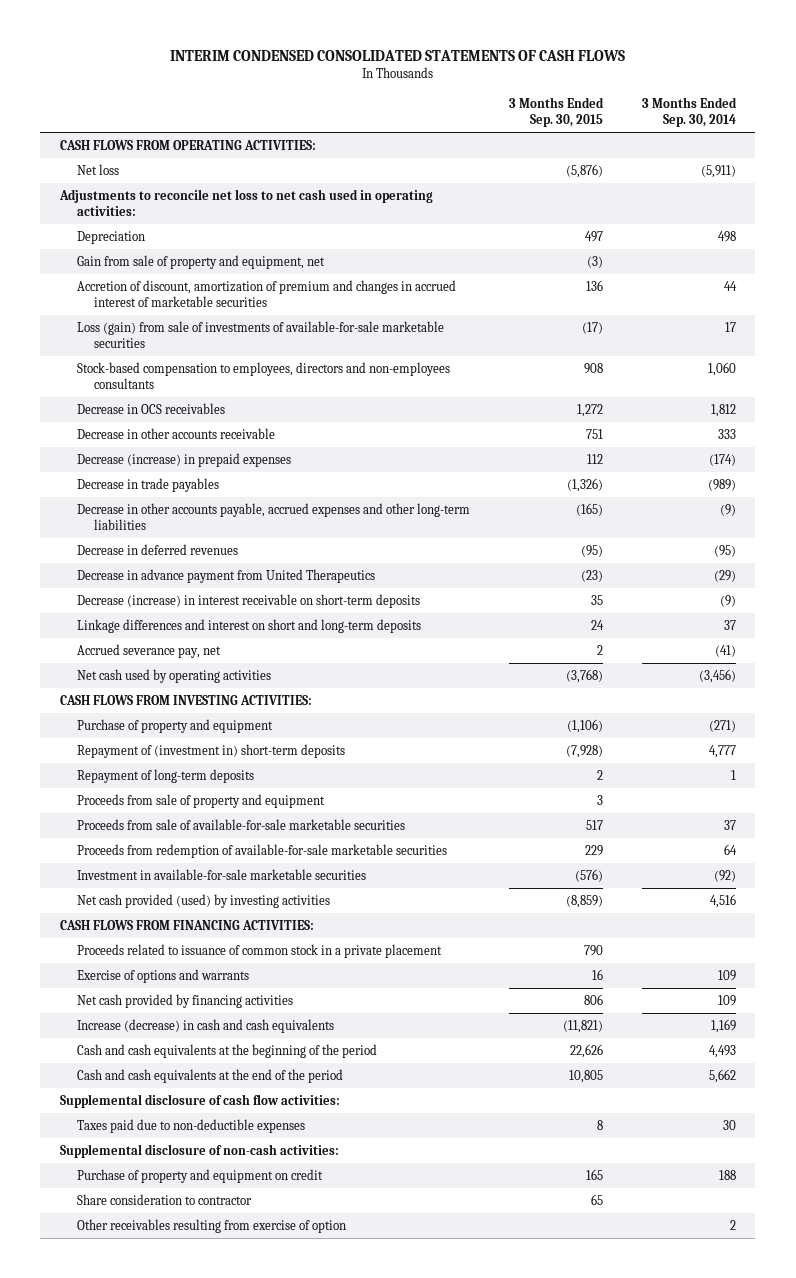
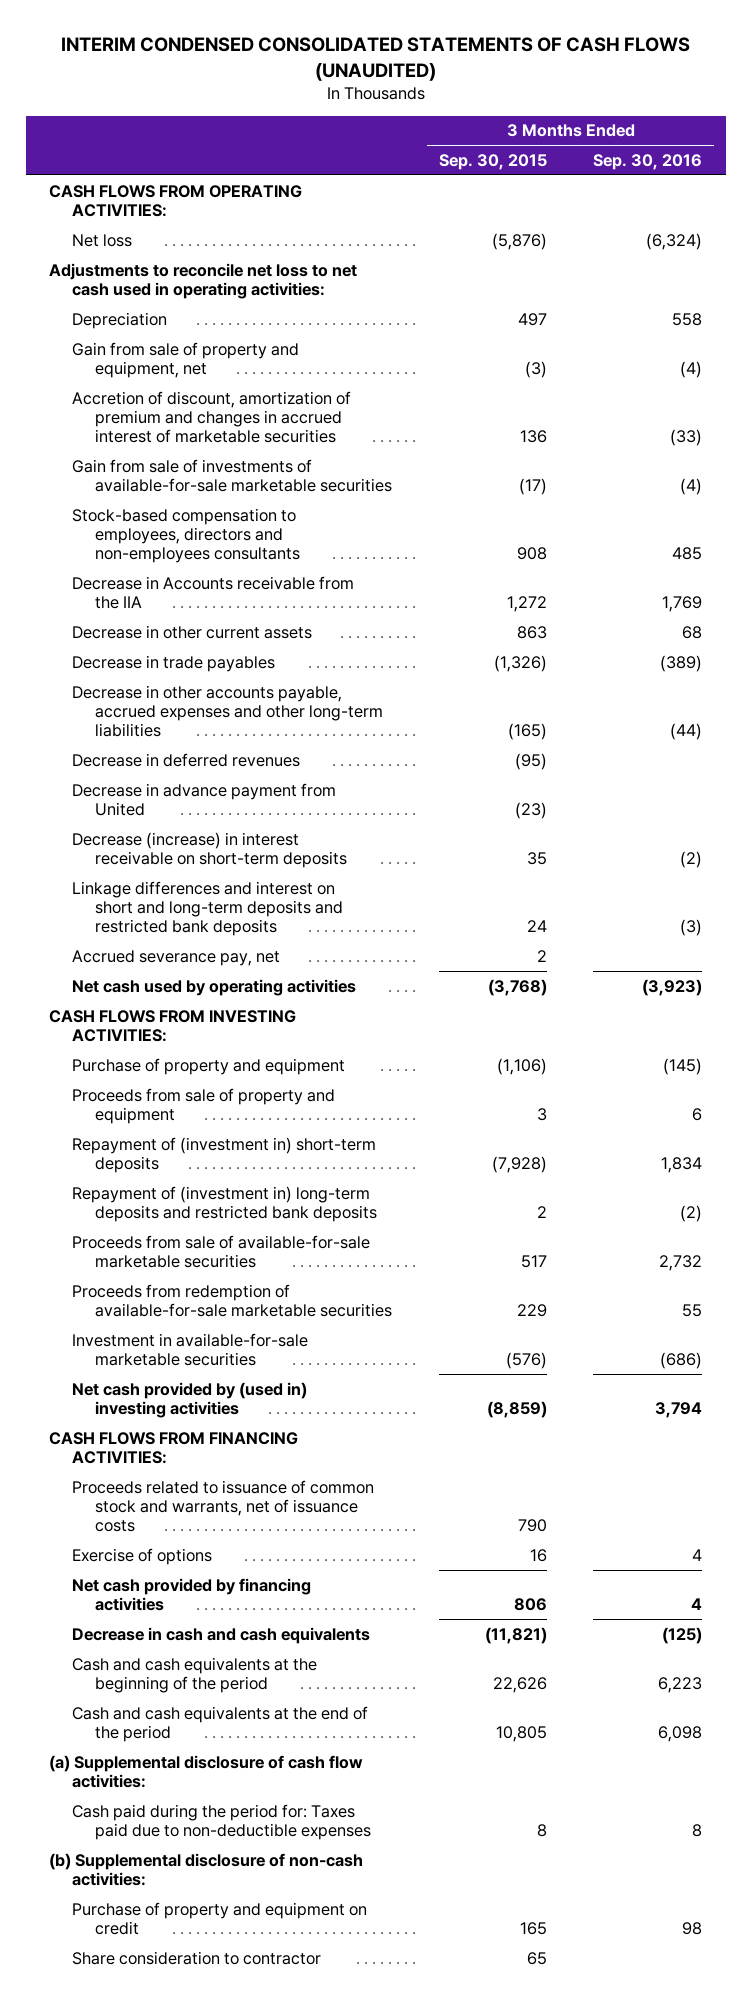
- INTERIM CONDENSED CONSOLIDATED STATEMENTS OF CASH FLOWS
+ INTERIM CONDENSED CONSOLIDATED STATEMENTS OF CASH FLOWS (UNAUDITED)
- | 3 Months Ended Sep. 30, 2015 | 3 Months Ended Sep. 30, 2014
+ | 3 Months Ended Sep. 30, 2015 | 3 Months Ended Sep. 30, 2016
- Loss (gain) from sale of investments of available-for-sale marketable securities | (17) | 17
+ Gain from sale of investments of available-for-sale marketable securities | (17) | (4)
- Decrease in OCS receivables | 1,272 | 1,812
- Decrease in other accounts receivable | 751 | 333
- Decrease (increase) in prepaid expenses | 112 | (174)
+ Decrease in Accounts receivable from the IIA | 1,272 | 1,769
+ Decrease in other current assets | 863 | 68
- Decrease in advance payment from United Therapeutics | (23) | (29)
+ Decrease in advance payment from United | (23) |
- Linkage differences and interest on short and long-term deposits | 24 | 37
+ Linkage differences and interest on short and long-term deposits and restricted bank deposits | 24 | (3)
- Repayment of long-term deposits | 2 | 1
moved down: Repayment of (investment in) short-term deposits | (7,928) | 1,834
+ Repayment of (investment in) long-term deposits and restricted bank deposits | 2 | (2)
- Net cash provided (used) by investing activities | (8,859) | 4,516
+ Net cash provided by (used in) investing activities | (8,859) | 3,794
- Proceeds related to issuance of common stock in a private placement | 790 |
- Exercise of options and warrants | 16 | 109
+ Proceeds related to issuance of common stock and warrants, net of issuance costs | 790 |
+ Exercise of options | 16 | 4
- Increase (decrease) in cash and cash equivalents | (11,821) | 1,169
+ Decrease in cash and cash equivalents | (11,821) | (125)
- Supplemental disclosure of cash flow activities:
- Taxes paid due to non-deductible expenses | 8 | 30
- Supplemental disclosure of non-cash activities:
+ (a) Supplemental disclosure of cash flow activities:
+ Cash paid during the period for: Taxes paid due to non-deductible expenses | 8 | 8
+ (b) Supplemental disclosure of non-cash activities:
- Other receivables resulting from exercise of option | | 2

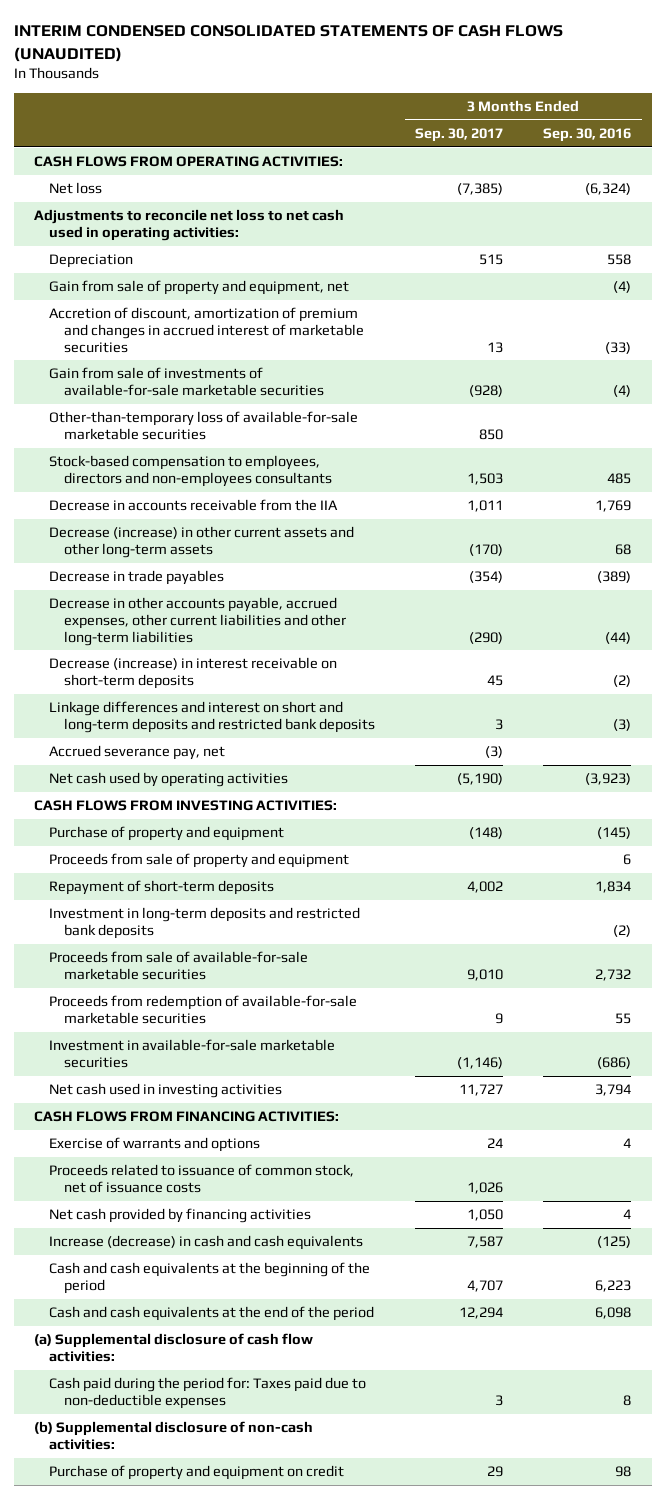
- | 3 Months Ended Sep. 30, 2015 | 3 Months Ended Sep. 30, 2016
+ | 3 Months Ended Sep. 30, 2017 | 3 Months Ended Sep. 30, 2016
+ Other-than-temporary loss of available-for-sale marketable securities | 850 |
- Decrease in Accounts receivable from the IIA | 1,272 | 1,769
- Decrease in other current assets | 863 | 68
+ Decrease in accounts receivable from the IIA | 1,011 | 1,769
+ Decrease (increase) in other current assets and other long-term assets | (170) | 68
- Decrease in other accounts payable, accrued expenses and other long-term liabilities | (165) | (44)
- Decrease in deferred revenues | (95) |
- Decrease in advance payment from United | (23) |
+ Decrease in other accounts payable, accrued expenses, other current liabilities and other long-term liabilities | (290) | (44)
- Repayment of (investment in) short-term deposits | (7,928) | 1,834
- Repayment of (investment in) long-term deposits and restricted bank deposits | 2 | (2)
+ Repayment of short-term deposits | 4,002 | 1,834
+ Investment in long-term deposits and restricted bank deposits | | (2)
- Net cash provided by (used in) investing activities | (8,859) | 3,794
+ Net cash used in investing activities | 11,727 | 3,794
- Proceeds related to issuance of common stock and warrants, net of issuance costs | 790 |
- Exercise of options | 16 | 4
+ Exercise of warrants and options | 24 | 4
+ Proceeds related to issuance of common stock, net of issuance costs | 1,026 |
- Decrease in cash and cash equivalents | (11,821) | (125)
+ Increase (decrease) in cash and cash equivalents | 7,587 | (125)
- Share consideration to contractor | 65 |

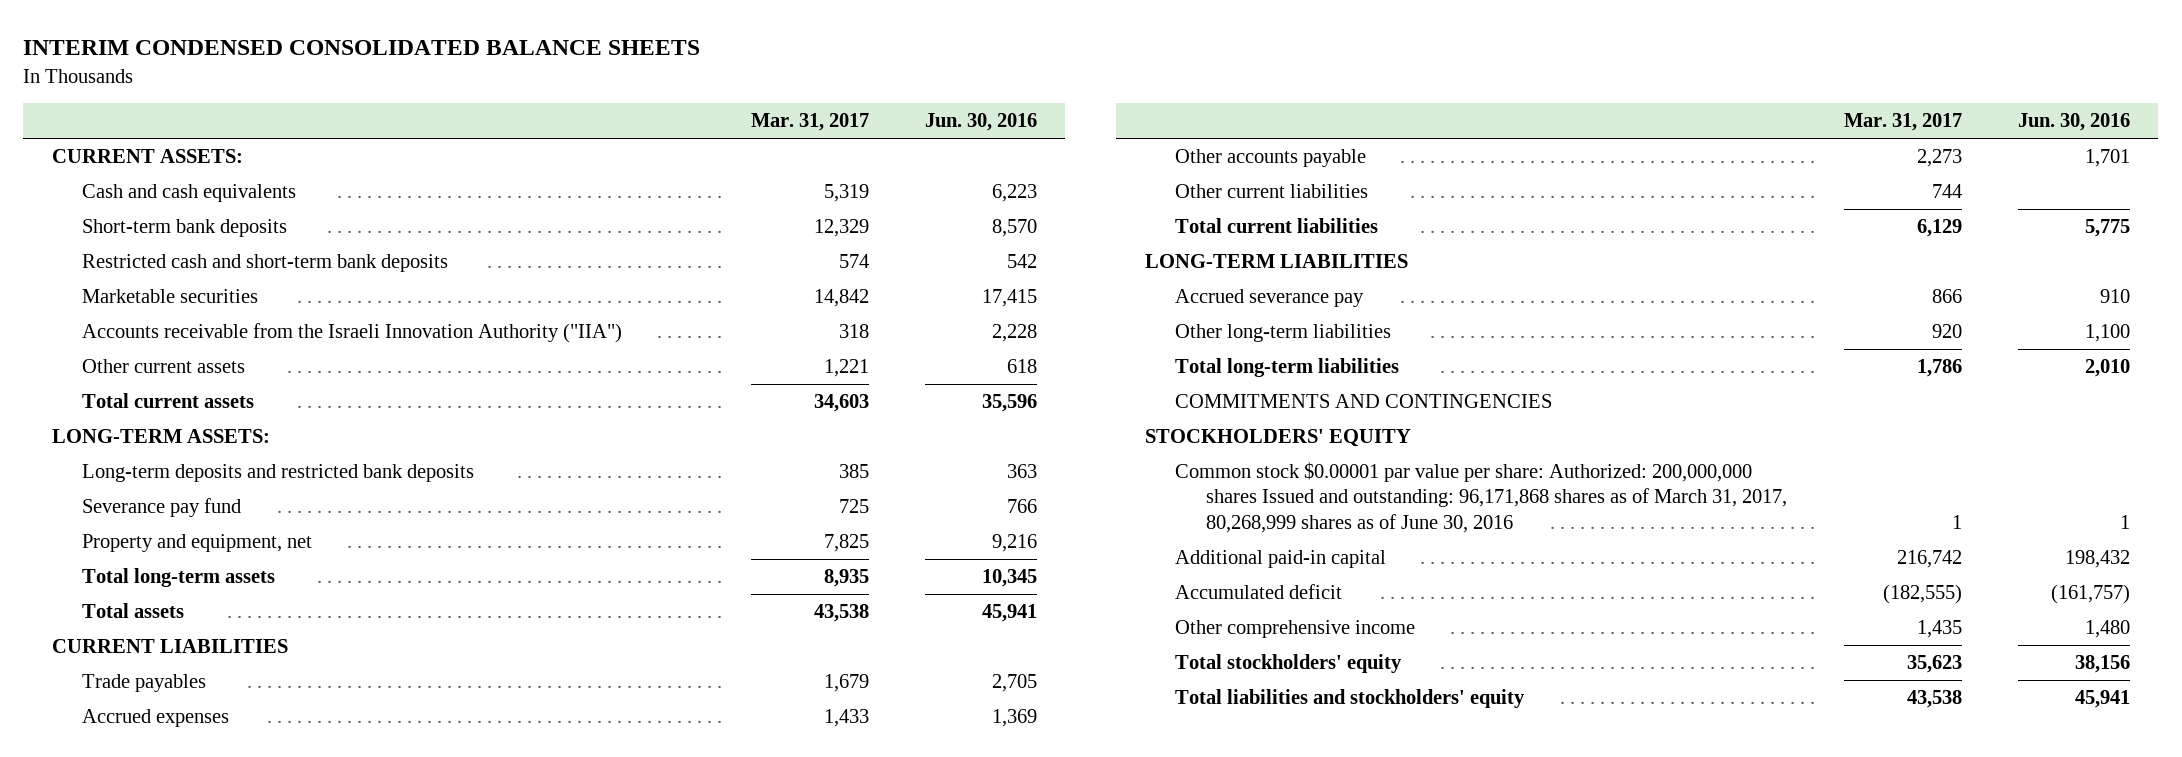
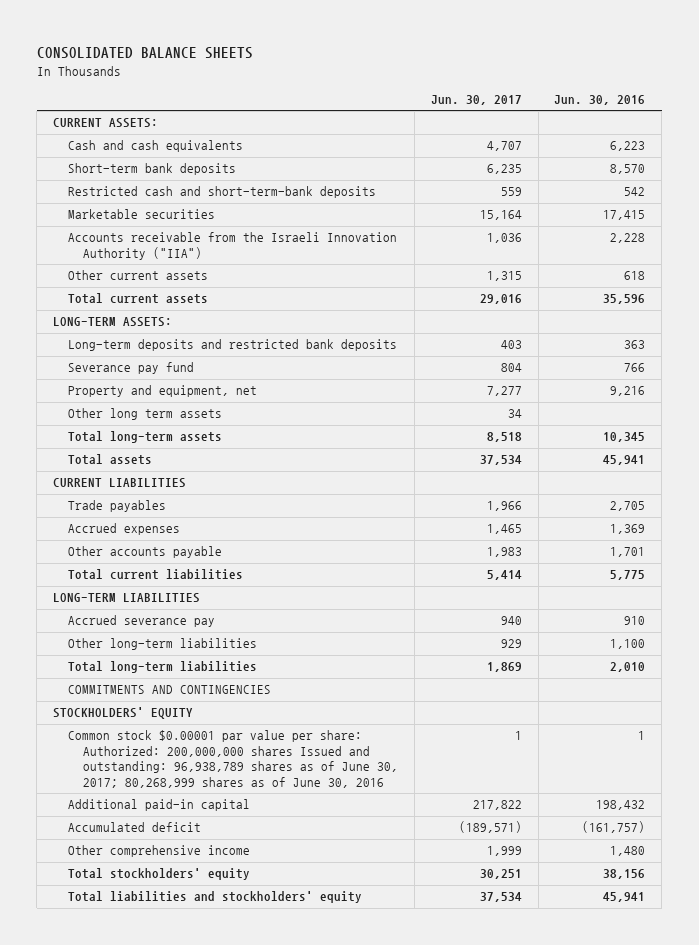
- INTERIM CONDENSED CONSOLIDATED BALANCE SHEETS
+ CONSOLIDATED BALANCE SHEETS
- | Mar. 31, 2017 | Jun. 30, 2016
+ | Jun. 30, 2017 | Jun. 30, 2016
- Restricted cash and short-term bank deposits | 574 | 542
+ Restricted cash and short-term-bank deposits | 559 | 542
+ Other long term assets | 34 |
- Other current liabilities | 744 |
- Common stock $0.00001 par value per share: Authorized: 200,000,000 shares Issued and outstanding: 96,171,868 shares as of March 31, 2017, 80,268,999 shares as of June 30, 2016 | 1 | 1
+ Common stock $0.00001 par value per share: Authorized: 200,000,000 shares Issued and outstanding: 96,938,789 shares as of June 30, 2017; 80,268,999 shares as of June 30, 2016 | 1 | 1

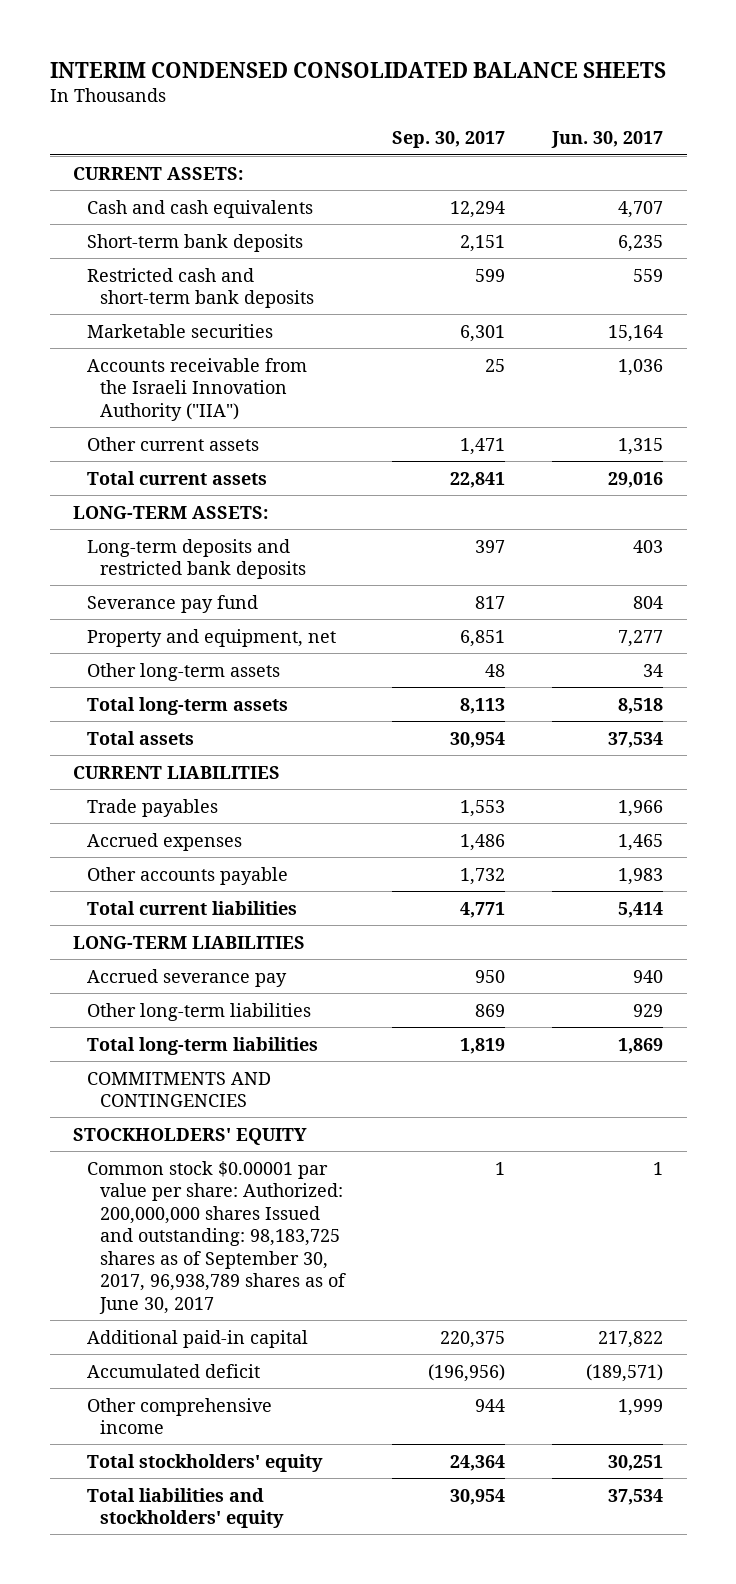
- CONSOLIDATED BALANCE SHEETS
+ INTERIM CONDENSED CONSOLIDATED BALANCE SHEETS
- | Jun. 30, 2017 | Jun. 30, 2016
+ | Sep. 30, 2017 | Jun. 30, 2017
- Restricted cash and short-term-bank deposits | 559 | 542
+ Restricted cash and short-term bank deposits | 599 | 559
- Other long term assets | 34 |
+ Other long-term assets | 48 | 34
- Common stock $0.00001 par value per share: Authorized: 200,000,000 shares Issued and outstanding: 96,938,789 shares as of June 30, 2017; 80,268,999 shares as of June 30, 2016 | 1 | 1
+ Common stock $0.00001 par value per share: Authorized: 200,000,000 shares Issued and outstanding: 98,183,725 shares as of September 30, 2017, 96,938,789 shares as of June 30, 2017 | 1 | 1

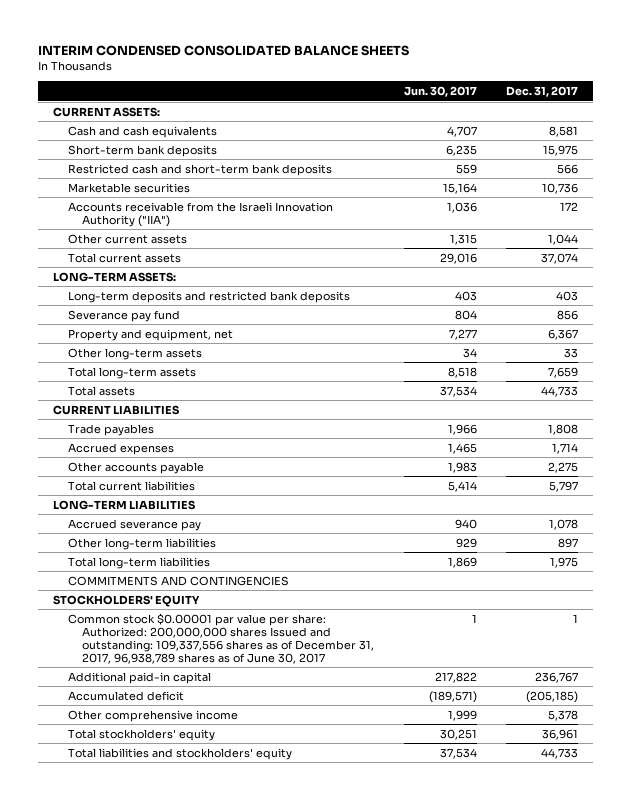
- | Sep. 30, 2017 | Jun. 30, 2017
+ | Jun. 30, 2017 | Dec. 31, 2017
- Common stock $0.00001 par value per share: Authorized: 200,000,000 shares Issued and outstanding: 98,183,725 shares as of September 30, 2017, 96,938,789 shares as of June 30, 2017 | 1 | 1
+ Common stock $0.00001 par value per share: Authorized: 200,000,000 shares Issued and outstanding: 109,337,556 shares as of December 31, 2017, 96,938,789 shares as of June 30, 2017 | 1 | 1

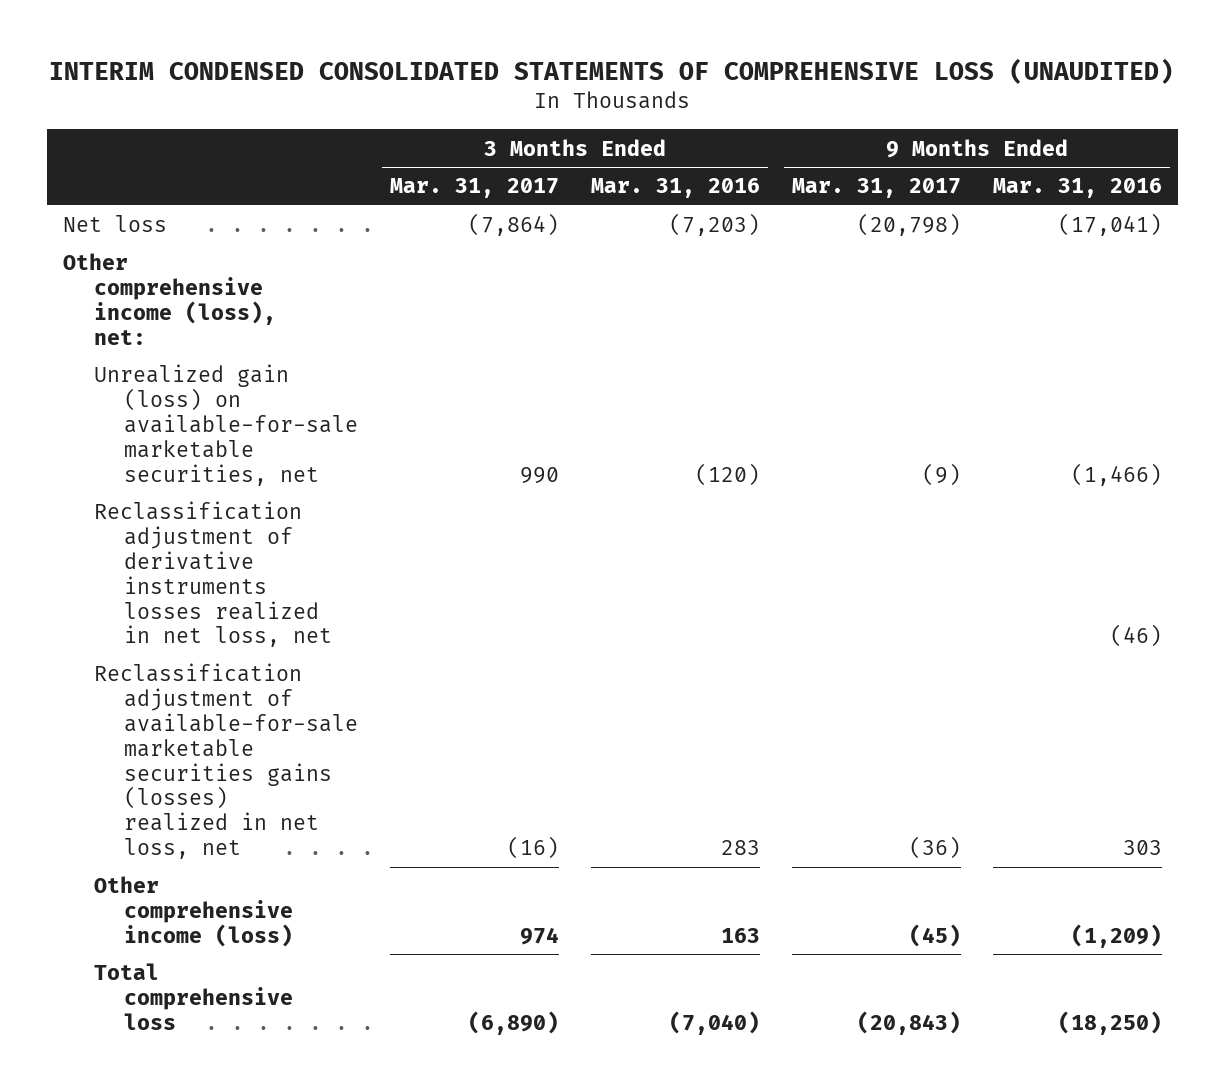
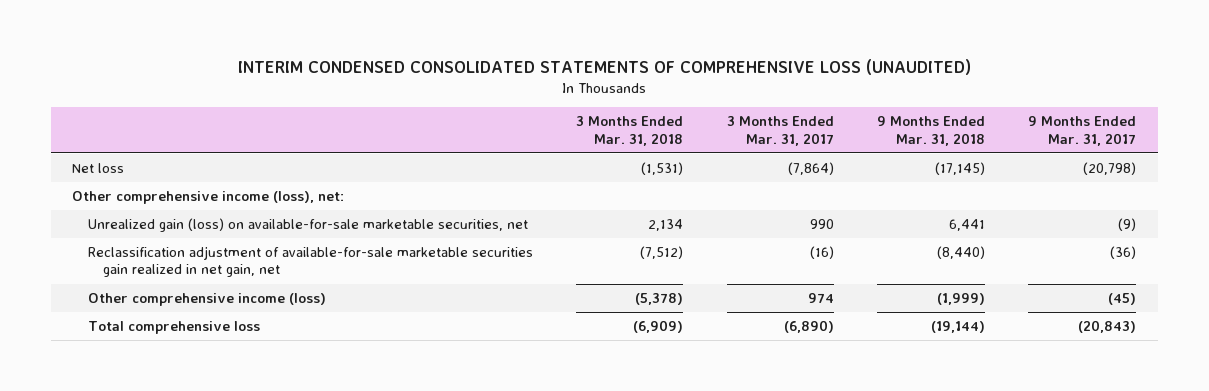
- | 3 Months Ended Mar. 31, 2017 | 3 Months Ended Mar. 31, 2016 | 9 Months Ended Mar. 31, 2017 | 9 Months Ended Mar. 31, 2016
+ | 3 Months Ended Mar. 31, 2018 | 3 Months Ended Mar. 31, 2017 | 9 Months Ended Mar. 31, 2018 | 9 Months Ended Mar. 31, 2017
- Reclassification adjustment of derivative instruments losses realized in net loss, net | | | | (46)
- Reclassification adjustment of available-for-sale marketable securities gains (losses) realized in net loss, net | (16) | 283 | (36) | 303
+ Reclassification adjustment of available-for-sale marketable securities gain realized in net gain, net | (7,512) | (16) | (8,440) | (36)

